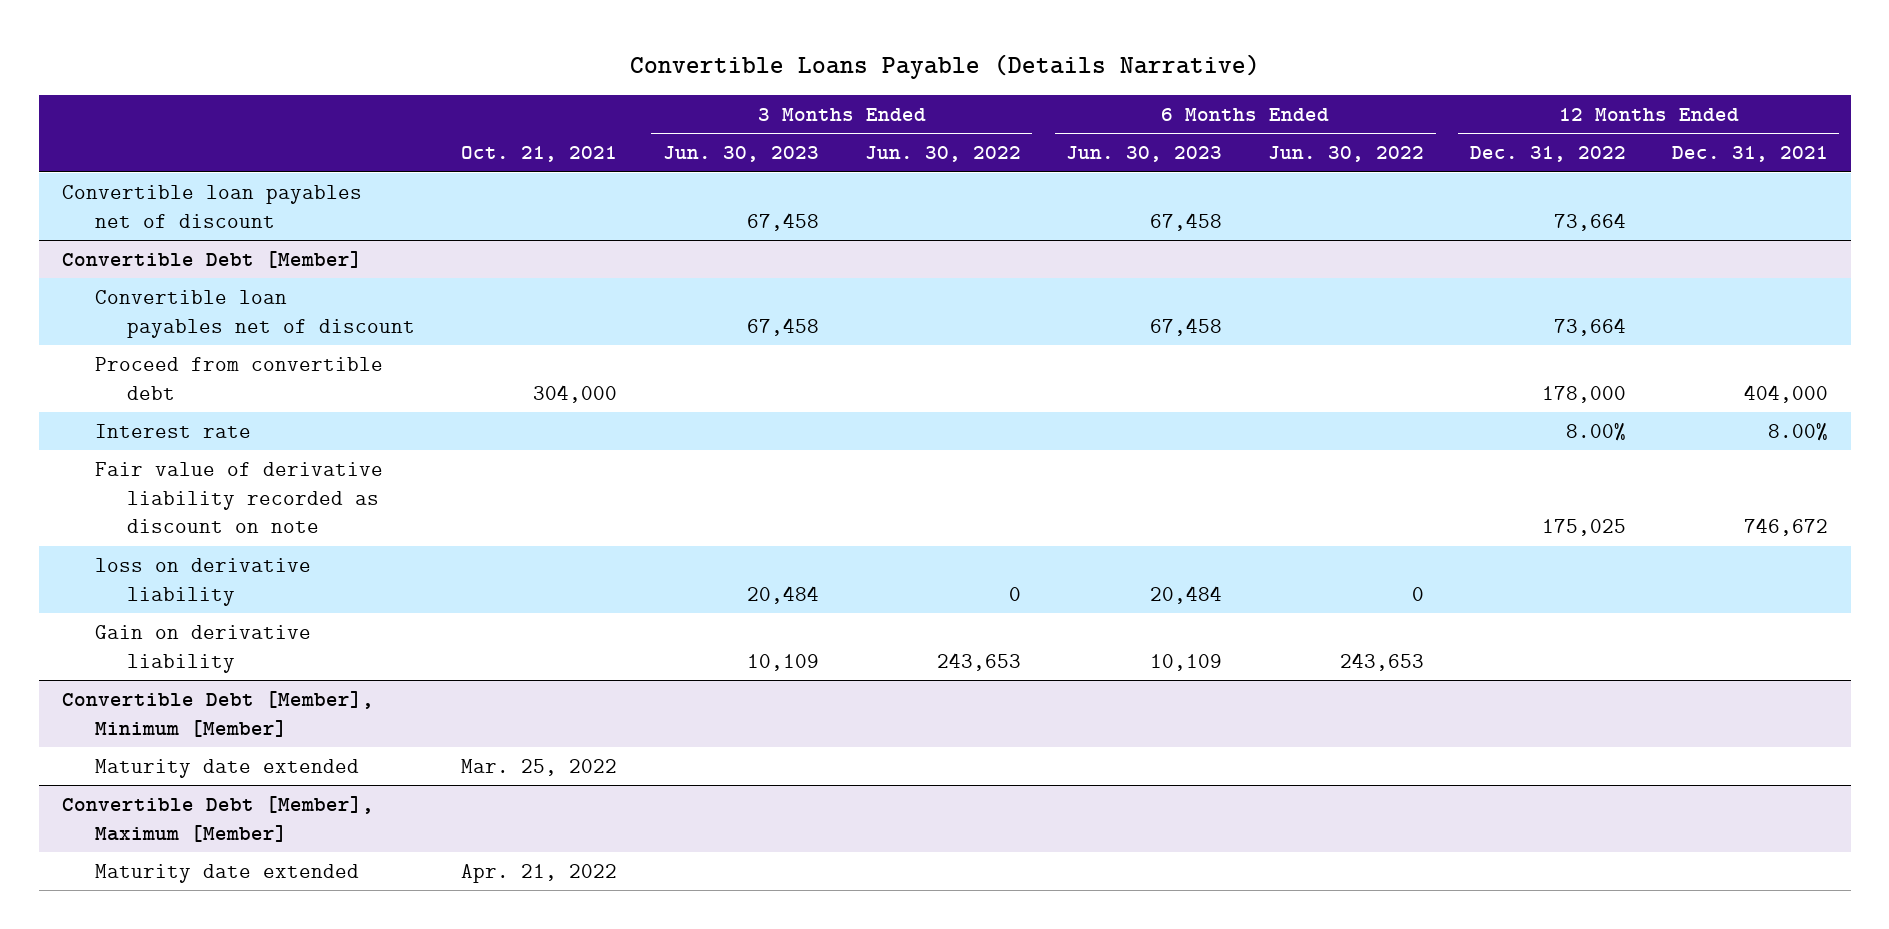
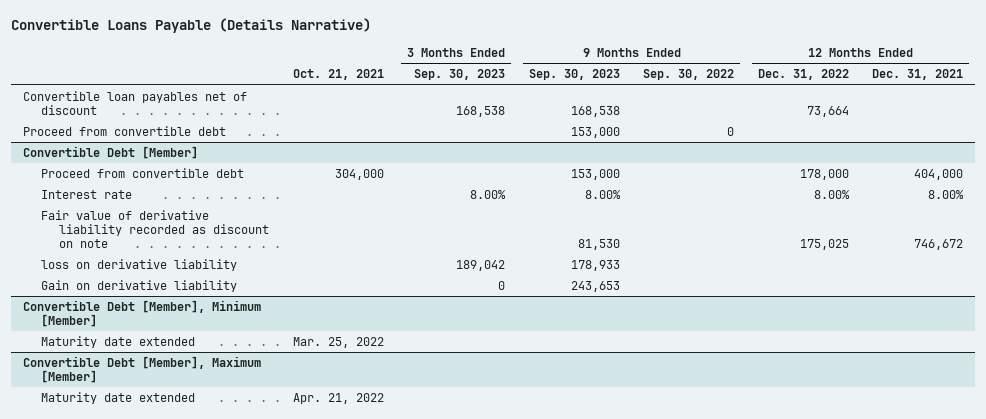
- | Oct. 21, 2021 | 3 Months Ended Jun. 30, 2023 | 3 Months Ended Jun. 30, 2022 | 6 Months Ended Jun. 30, 2023 | 6 Months Ended Jun. 30, 2022 | 12 Months Ended Dec. 31, 2022 | 12 Months Ended Dec. 31, 2021
+ | Oct. 21, 2021 | 3 Months Ended Sep. 30, 2023 | 9 Months Ended Sep. 30, 2023 | 9 Months Ended Sep. 30, 2022 | 12 Months Ended Dec. 31, 2022 | 12 Months Ended Dec. 31, 2021
+ Proceed from convertible debt | | | 153,000 | 0 | |
@ Convertible Debt [Member]
- Convertible loan payables net of discount | | 67,458 | | 67,458 | | 73,664 |

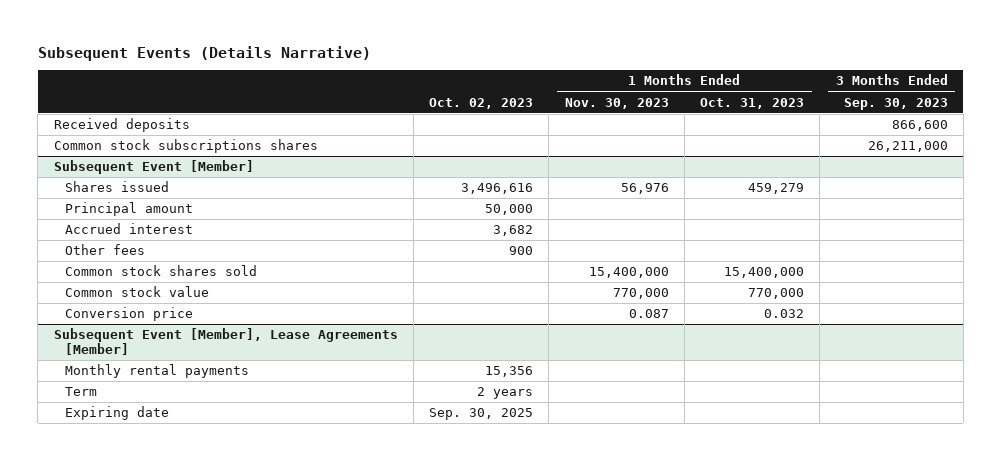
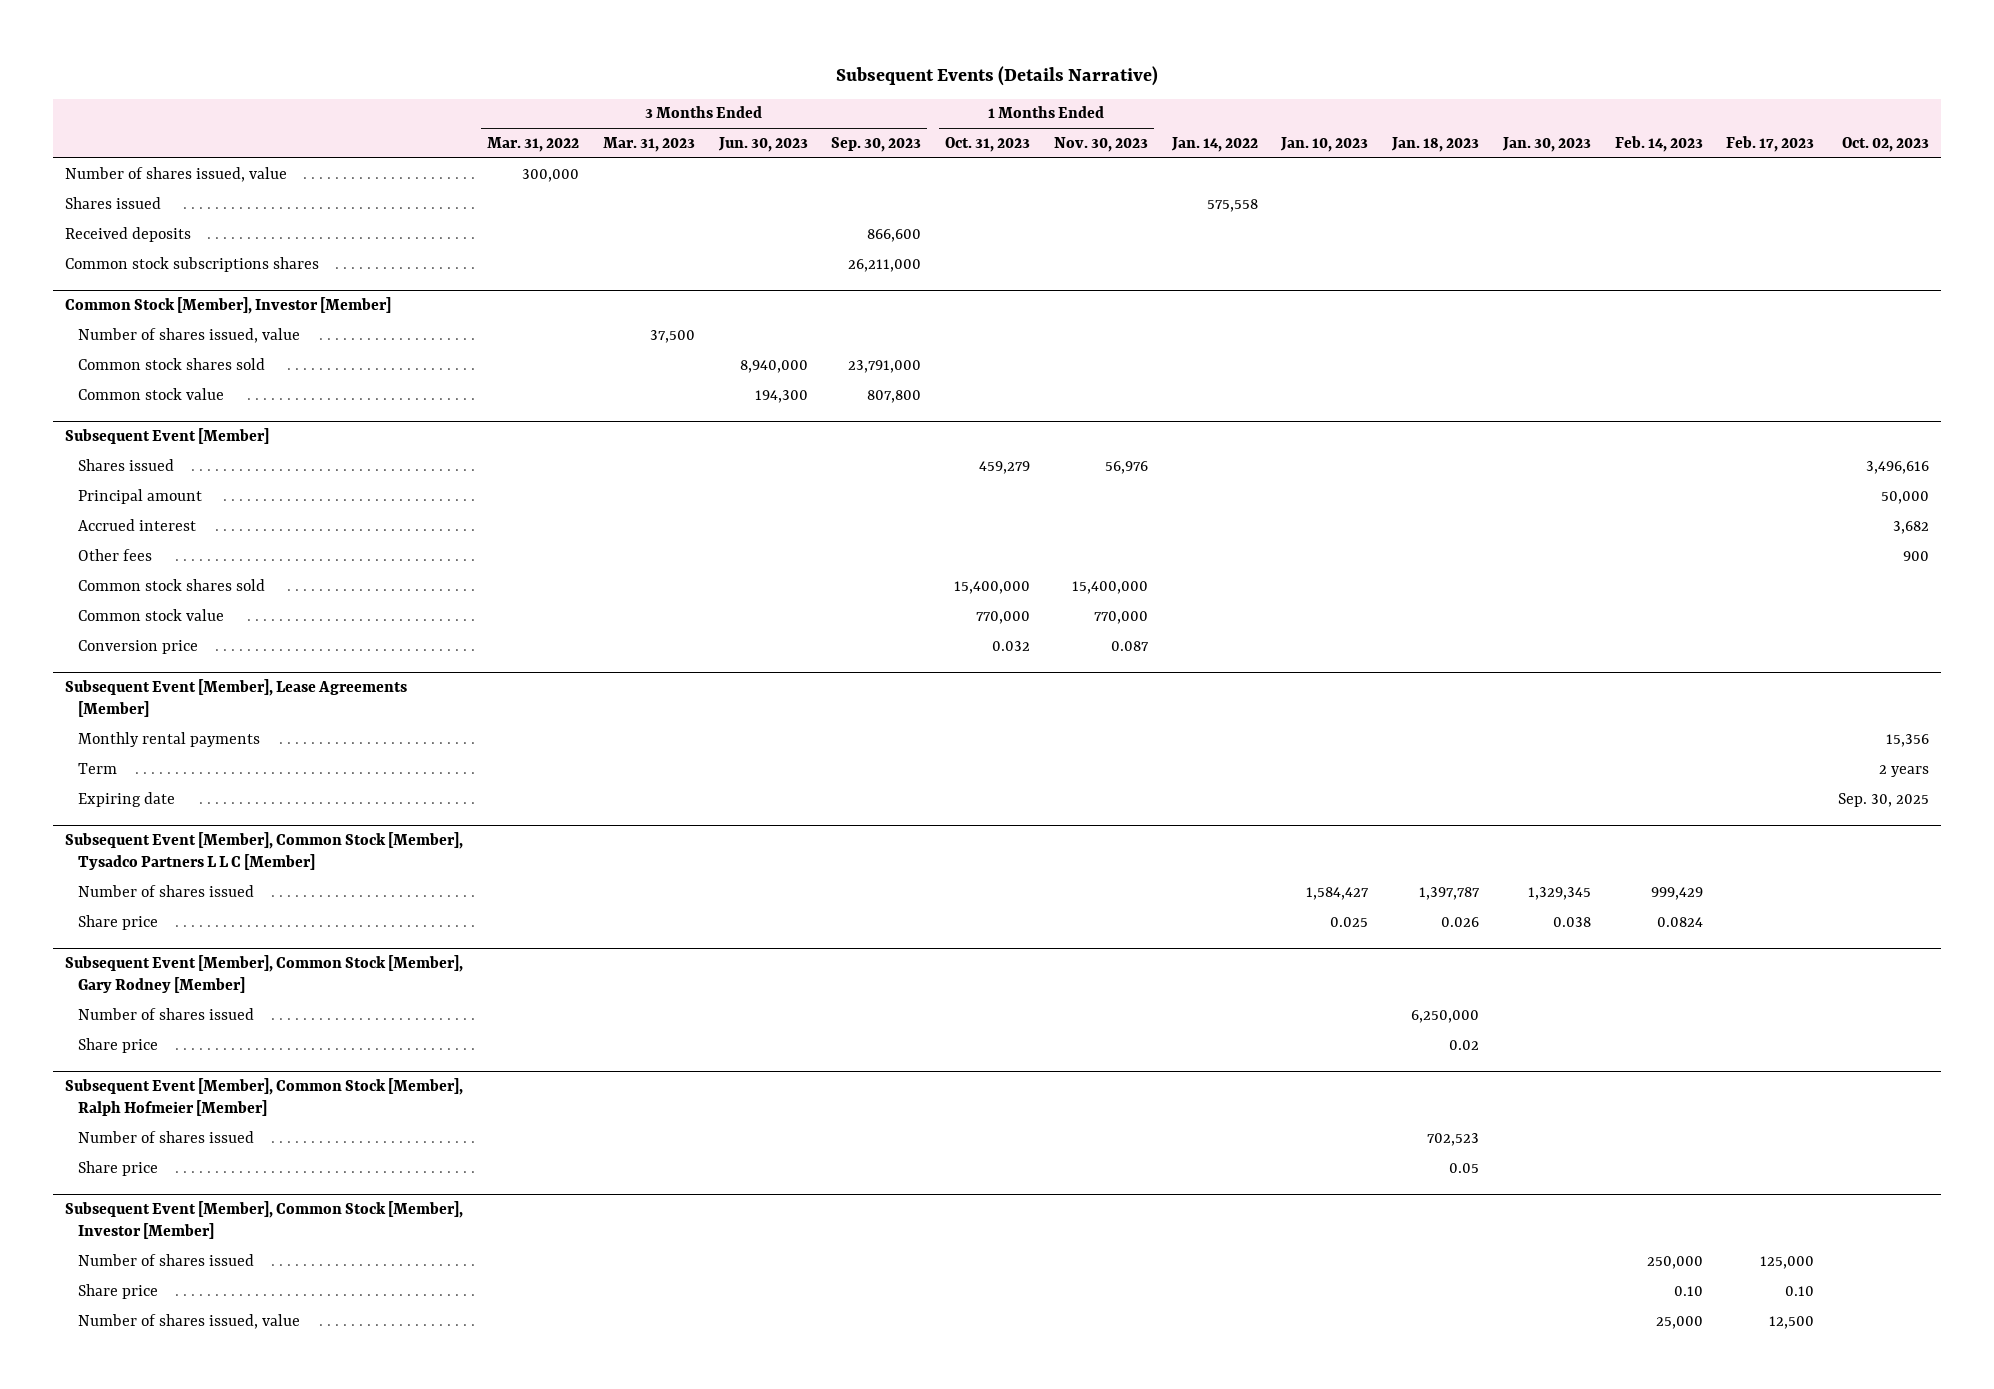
- | Oct. 02, 2023 | 1 Months Ended Nov. 30, 2023 | 1 Months Ended Oct. 31, 2023 | 3 Months Ended Sep. 30, 2023
+ | 3 Months Ended Mar. 31, 2022 | 3 Months Ended Mar. 31, 2023 | 3 Months Ended Jun. 30, 2023 | 3 Months Ended Sep. 30, 2023 | 1 Months Ended Oct. 31, 2023 | 1 Months Ended Nov. 30, 2023 | Jan. 14, 2022 | Jan. 10, 2023 | Jan. 18, 2023 | Jan. 30, 2023 | Feb. 14, 2023 | Feb. 17, 2023 | Oct. 02, 2023
+ Number of shares issued, value | 300,000 | | | | | | | | | | | |
+ Shares issued | | | | | | | 575,558 | | | | | |
+ Common Stock [Member], Investor [Member]
+ Number of shares issued, value | | 37,500 | | | | | | | | | | |
+ Common stock shares sold | | | 8,940,000 | 23,791,000 | | | | | | | | |
+ Common stock value | | | 194,300 | 807,800 | | | | | | | | |
+ Subsequent Event [Member], Common Stock [Member], Tysadco Partners L L C [Member]
+ Number of shares issued | | | | | | | | 1,584,427 | 1,397,787 | 1,329,345 | 999,429 | |
+ Share price | | | | | | | | 0.025 | 0.026 | 0.038 | 0.0824 | |
+ Subsequent Event [Member], Common Stock [Member], Gary Rodney [Member]
+ Number of shares issued | | | | | | | | | 6,250,000 | | | |
+ Share price | | | | | | | | | 0.02 | | | |
+ Subsequent Event [Member], Common Stock [Member], Ralph Hofmeier [Member]
+ Number of shares issued | | | | | | | | | 702,523 | | | |
+ Share price | | | | | | | | | 0.05 | | | |
+ Subsequent Event [Member], Common Stock [Member], Investor [Member]
+ Number of shares issued | | | | | | | | | | | 250,000 | 125,000 |
+ Share price | | | | | | | | | | | 0.10 | 0.10 |
+ Number of shares issued, value | | | | | | | | | | | 25,000 | 12,500 |

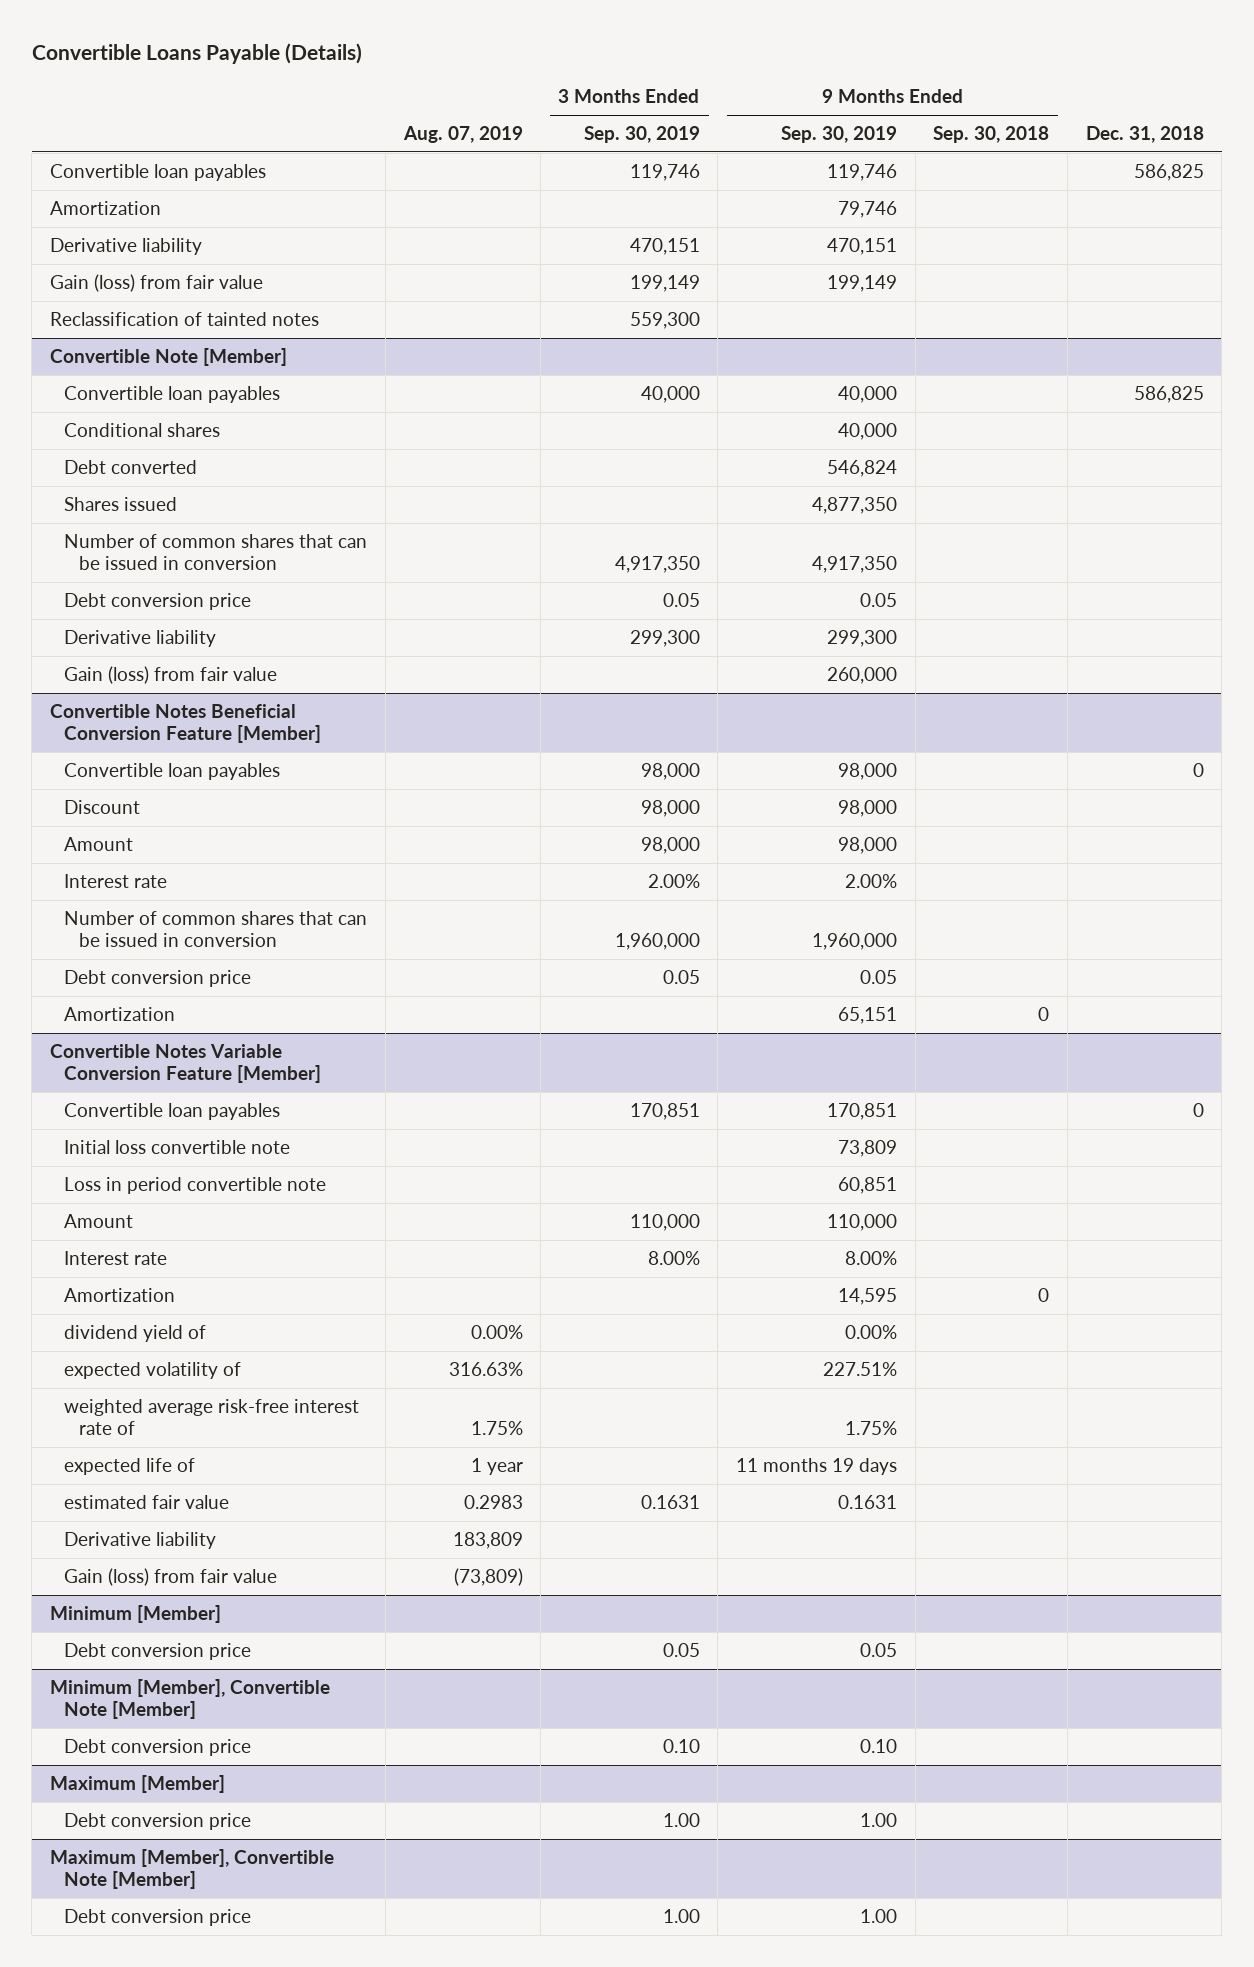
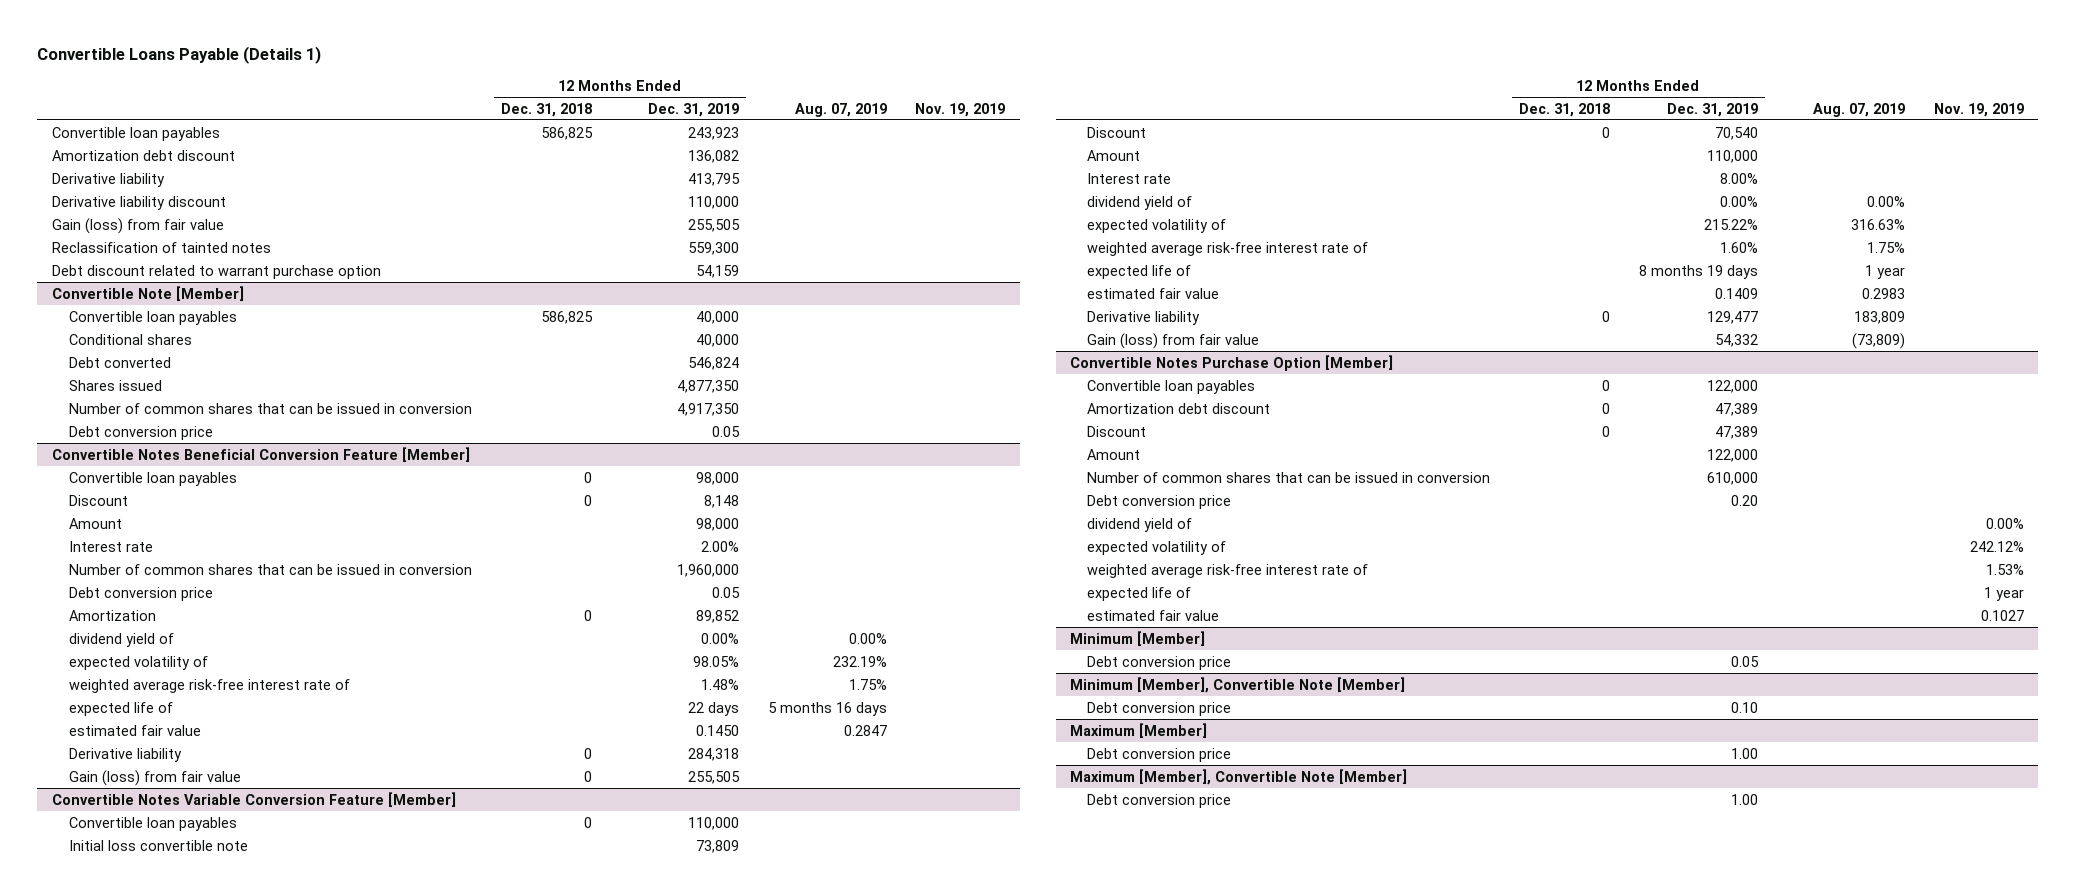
- Convertible Loans Payable (Details)
+ Convertible Loans Payable (Details 1)
- | Aug. 07, 2019 | 3 Months Ended Sep. 30, 2019 | 9 Months Ended Sep. 30, 2019 | 9 Months Ended Sep. 30, 2018 | Dec. 31, 2018
+ | 12 Months Ended Dec. 31, 2018 | 12 Months Ended Dec. 31, 2019 | Aug. 07, 2019 | Nov. 19, 2019
- Amortization | | | 79,746 | |
+ Amortization debt discount | | 136,082 | |
+ Derivative liability discount | | 110,000 | |
+ Debt discount related to warrant purchase option | | 54,159 | |
@ Convertible Note [Member]
- Derivative liability | | 299,300 | 299,300 | |
- Gain (loss) from fair value | | | 260,000 | |
@ Convertible Notes Beneficial Conversion Feature [Member]
+ dividend yield of | | 0.00% | 0.00% |
+ expected volatility of | | 98.05% | 232.19% |
+ weighted average risk-free interest rate of | | 1.48% | 1.75% |
+ expected life of | | 22 days | 5 months 16 days |
+ estimated fair value | | 0.1450 | 0.2847 |
+ Derivative liability | 0 | 284,318 | |
+ Gain (loss) from fair value | 0 | 255,505 | |
@ Convertible Notes Variable Conversion Feature [Member]
- Loss in period convertible note | | | 60,851 | |
+ Discount | 0 | 70,540 | |
- Amortization | | | 14,595 | 0 |
+ Convertible Notes Purchase Option [Member]
+ Convertible loan payables | 0 | 122,000 | |
+ Amortization debt discount | 0 | 47,389 | |
+ Discount | 0 | 47,389 | |
+ Amount | | 122,000 | |
+ Number of common shares that can be issued in conversion | | 610,000 | |
+ Debt conversion price | | 0.20 | |
+ dividend yield of | | | | 0.00%
+ expected volatility of | | | | 242.12%
+ weighted average risk-free interest rate of | | | | 1.53%
+ expected life of | | | | 1 year
+ estimated fair value | | | | 0.1027

